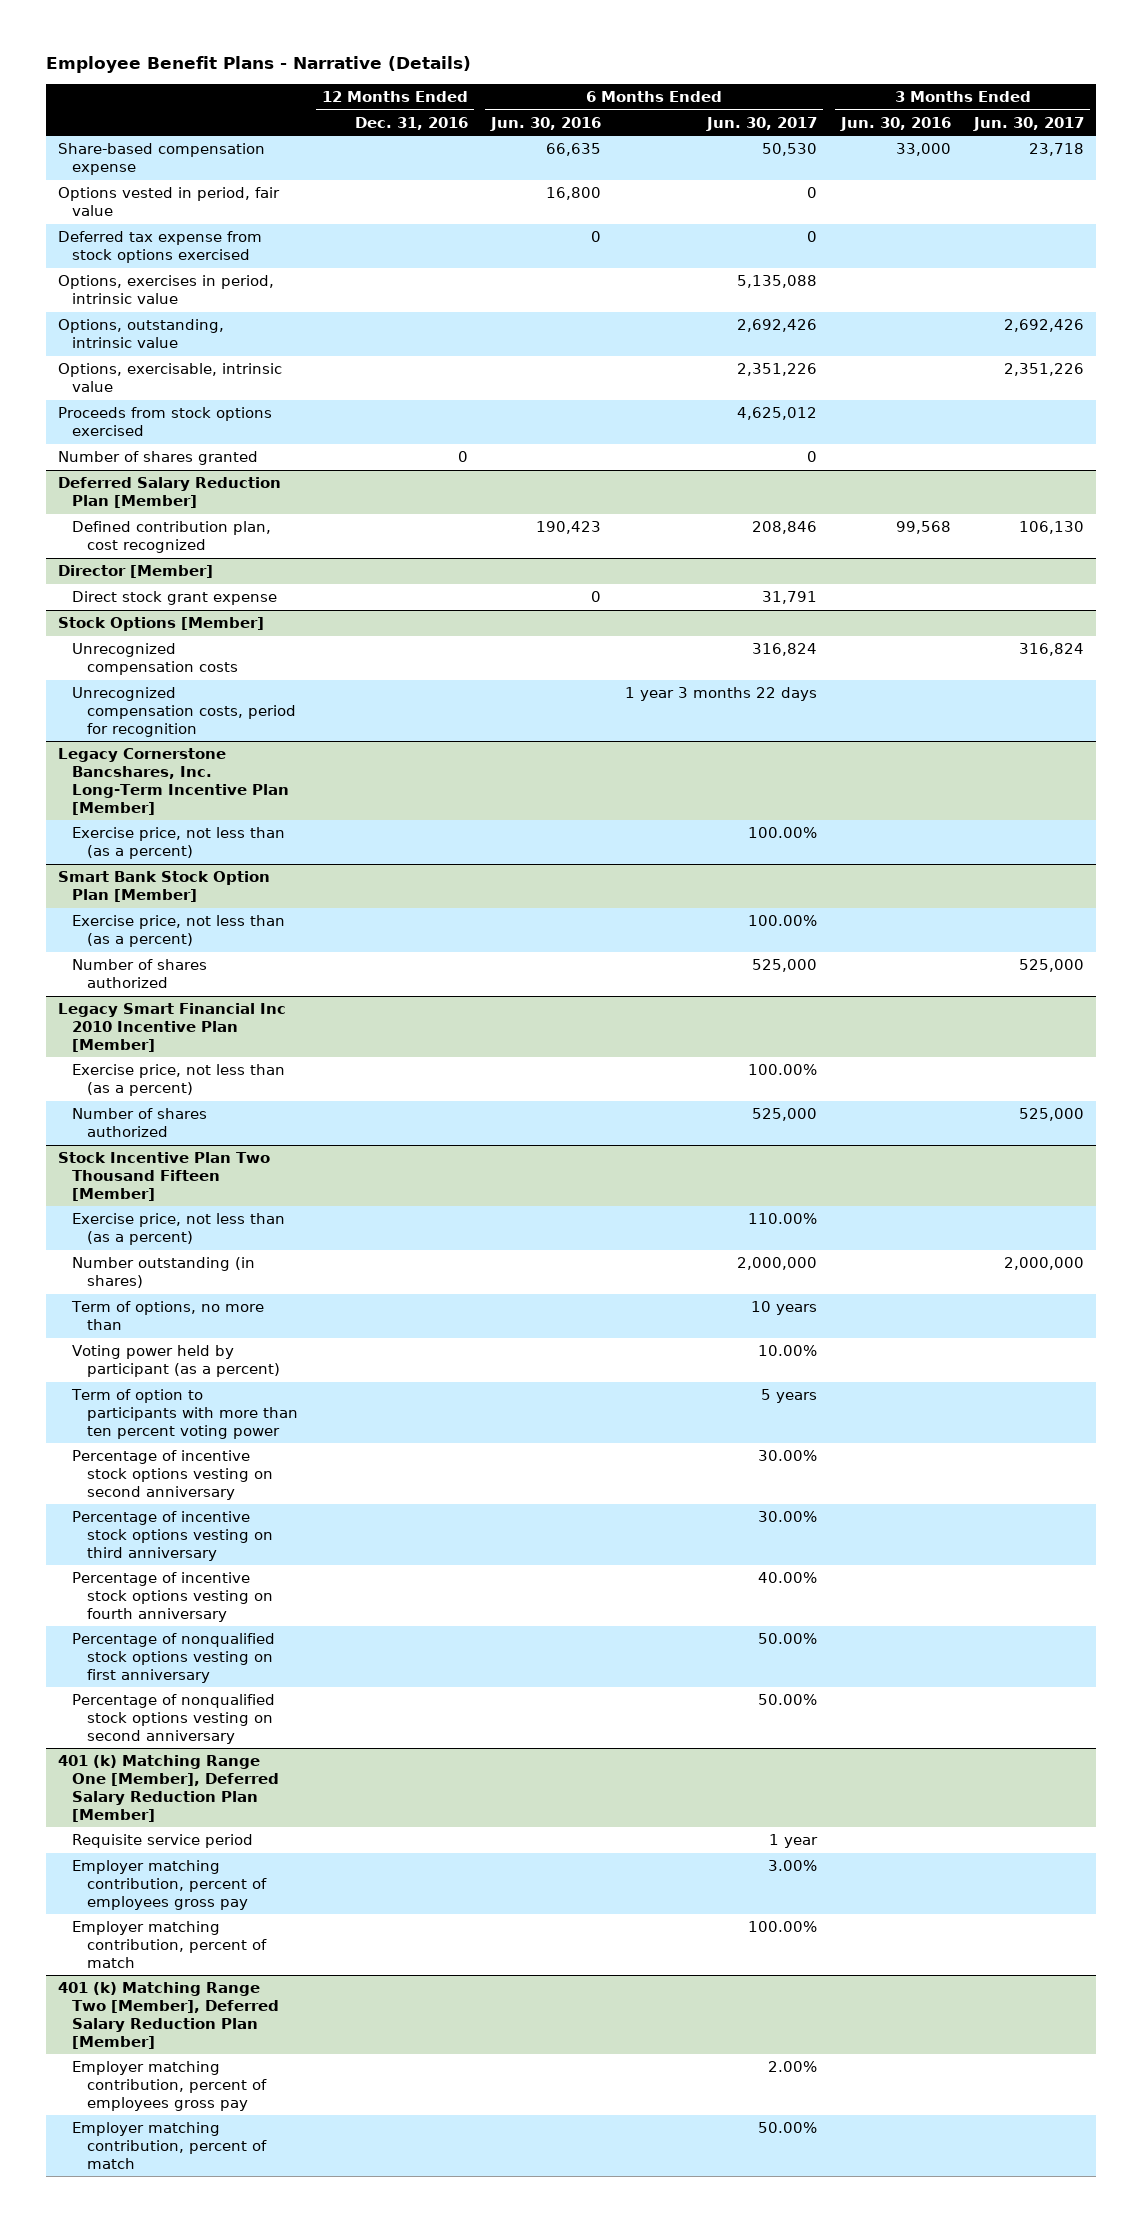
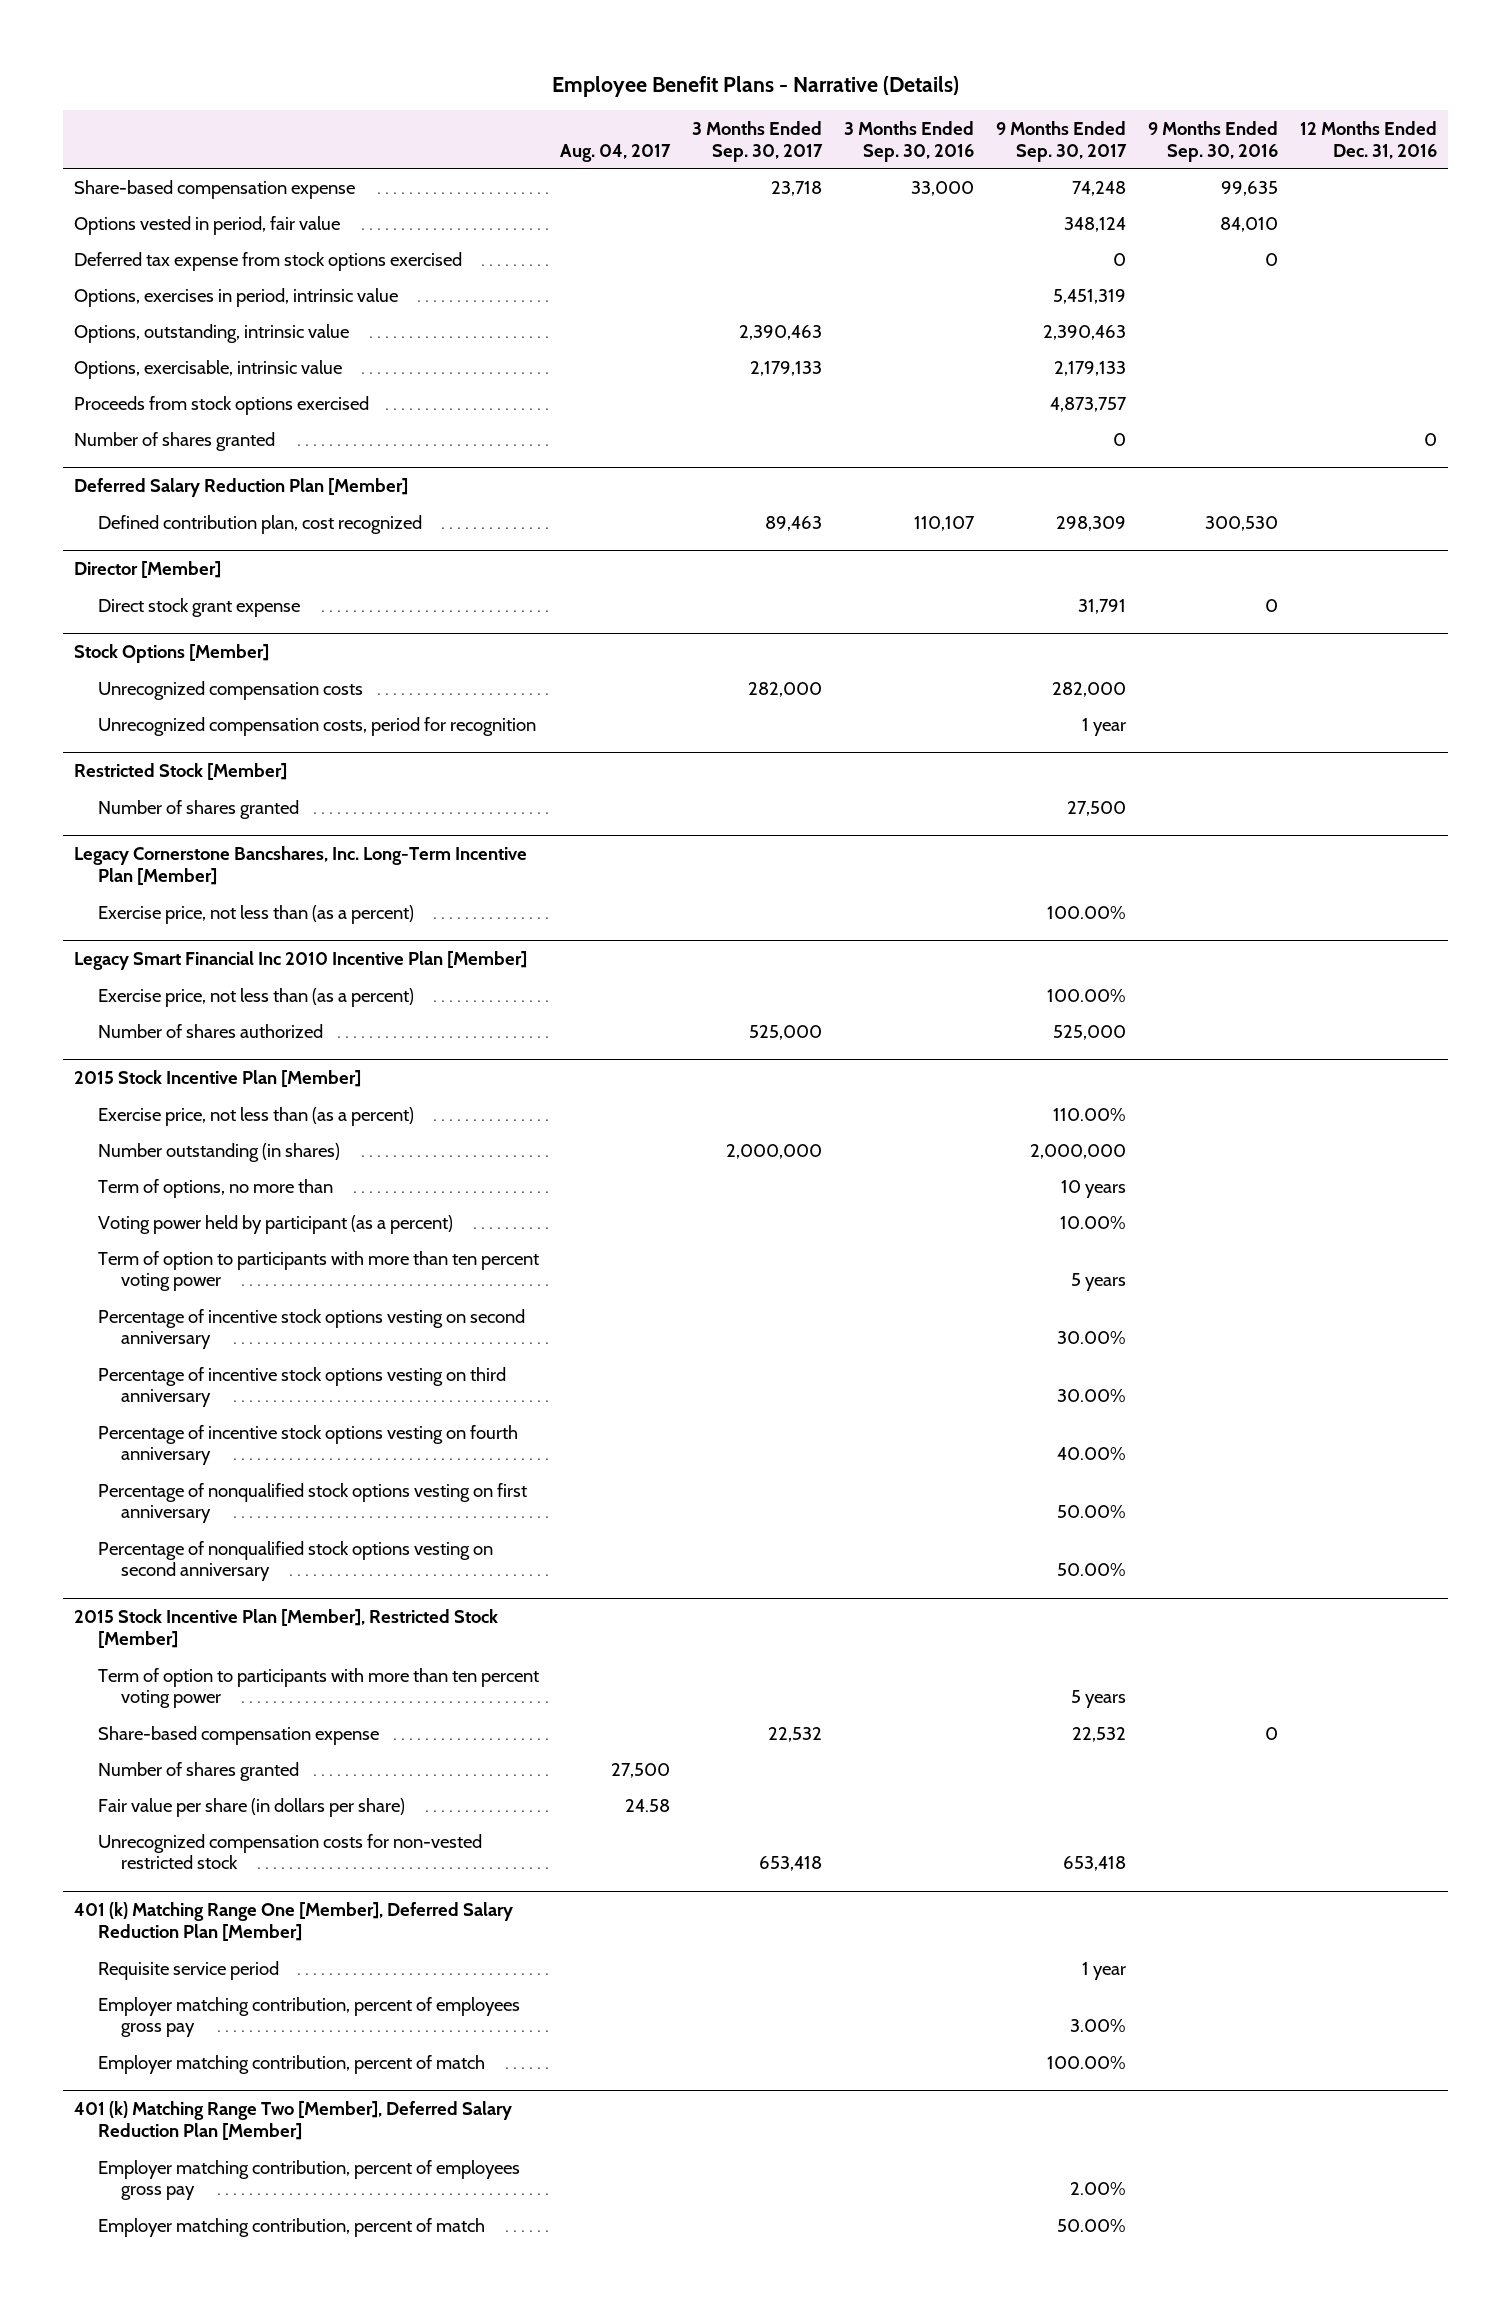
- | 12 Months Ended Dec. 31, 2016 | 6 Months Ended Jun. 30, 2016 | 6 Months Ended Jun. 30, 2017 | 3 Months Ended Jun. 30, 2016 | 3 Months Ended Jun. 30, 2017
+ | Aug. 04, 2017 | 3 Months Ended Sep. 30, 2017 | 3 Months Ended Sep. 30, 2016 | 9 Months Ended Sep. 30, 2017 | 9 Months Ended Sep. 30, 2016 | 12 Months Ended Dec. 31, 2016
+ Restricted Stock [Member]
+ Number of shares granted | | | | 27,500 | |
- Smart Bank Stock Option Plan [Member]
- Exercise price, not less than (as a percent) | | | 100.00% | |
- Number of shares authorized | | | 525,000 | | 525,000
- Stock Incentive Plan Two Thousand Fifteen [Member]
+ 2015 Stock Incentive Plan [Member]
+ 2015 Stock Incentive Plan [Member], Restricted Stock [Member]
+ Term of option to participants with more than ten percent voting power | | | | 5 years | |
+ Share-based compensation expense | | 22,532 | | 22,532 | 0 |
+ Number of shares granted | 27,500 | | | | |
+ Fair value per share (in dollars per share) | 24.58 | | | | |
+ Unrecognized compensation costs for non-vested restricted stock | | 653,418 | | 653,418 | |

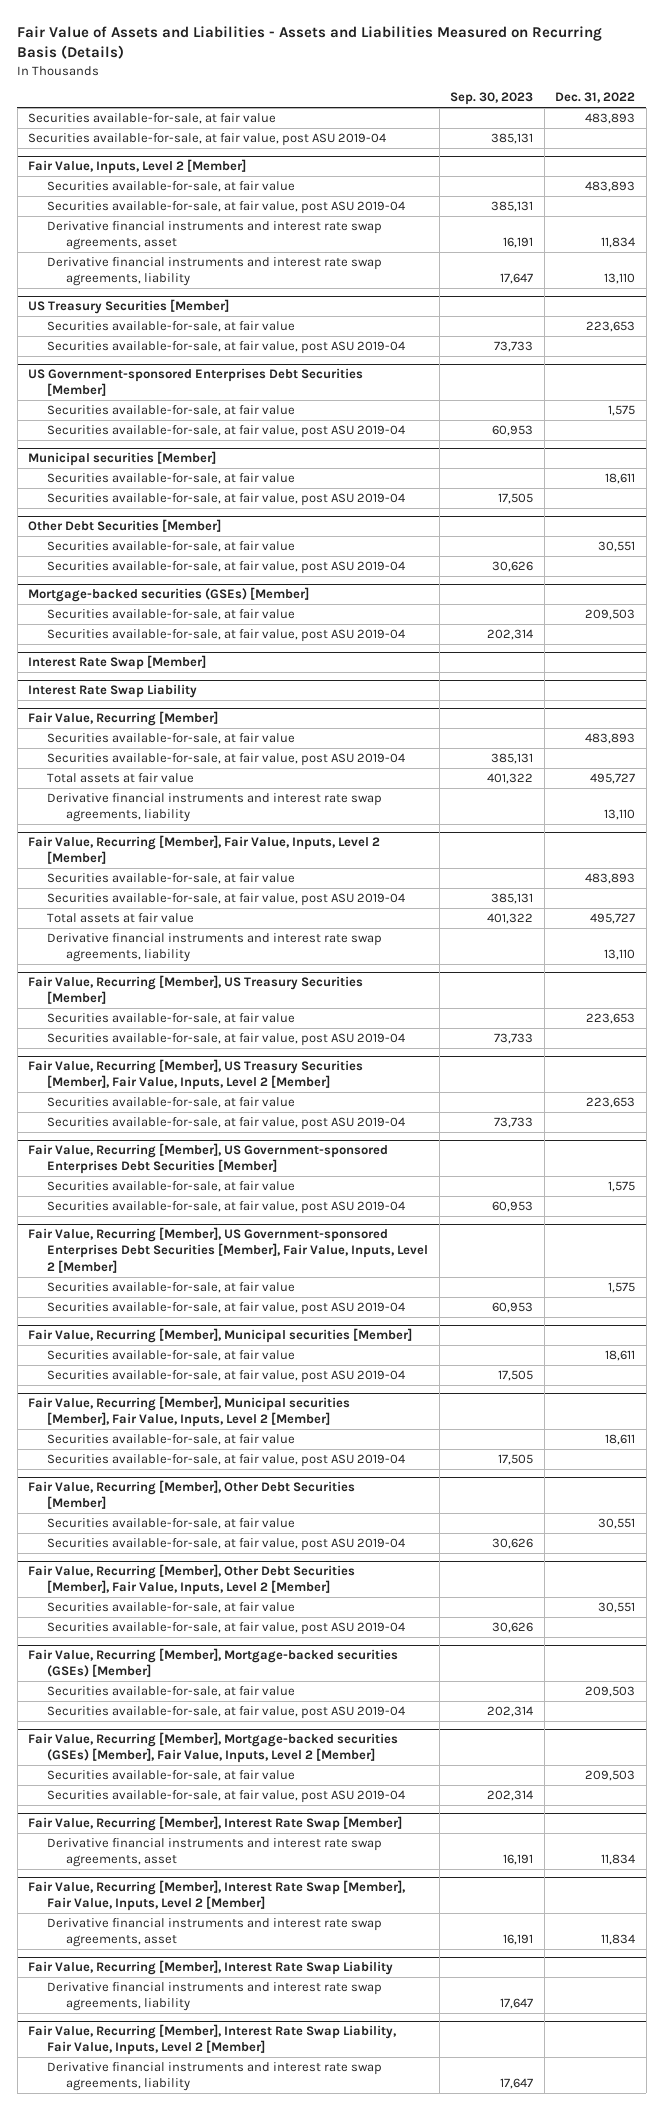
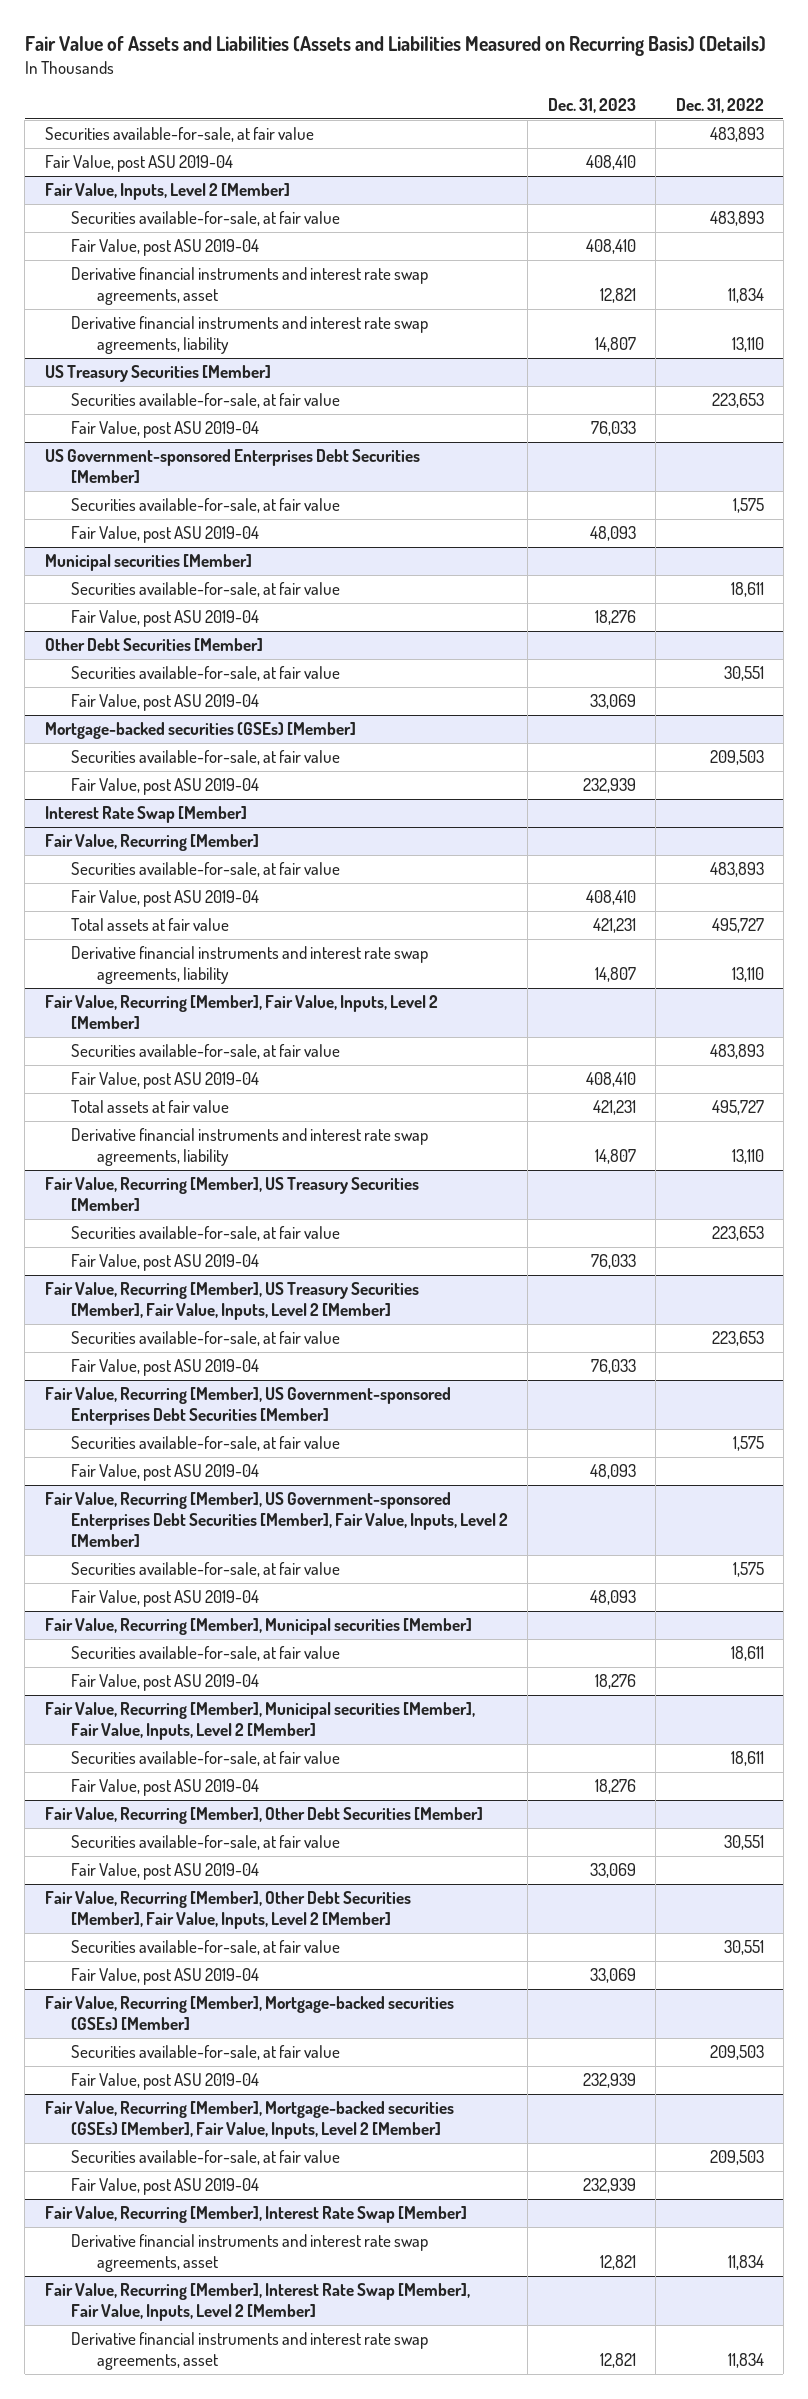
- Fair Value of Assets and Liabilities - Assets and Liabilities Measured on Recurring Basis (Details)
+ Fair Value of Assets and Liabilities (Assets and Liabilities Measured on Recurring Basis) (Details)
- | Sep. 30, 2023 | Dec. 31, 2022
+ | Dec. 31, 2023 | Dec. 31, 2022
- Securities available-for-sale, at fair value, post ASU 2019-04 | 385,131 |
+ Fair Value, post ASU 2019-04 | 408,410 |
@ Fair Value, Inputs, Level 2 [Member]
- Securities available-for-sale, at fair value, post ASU 2019-04 | 385,131 |
+ Fair Value, post ASU 2019-04 | 408,410 |
@ US Treasury Securities [Member]
- Securities available-for-sale, at fair value, post ASU 2019-04 | 73,733 |
+ Fair Value, post ASU 2019-04 | 76,033 |
@ US Government-sponsored Enterprises Debt Securities [Member]
- Securities available-for-sale, at fair value, post ASU 2019-04 | 60,953 |
+ Fair Value, post ASU 2019-04 | 48,093 |
@ Municipal securities [Member]
- Securities available-for-sale, at fair value, post ASU 2019-04 | 17,505 |
+ Fair Value, post ASU 2019-04 | 18,276 |
@ Other Debt Securities [Member]
- Securities available-for-sale, at fair value, post ASU 2019-04 | 30,626 |
+ Fair Value, post ASU 2019-04 | 33,069 |
@ Mortgage-backed securities (GSEs) [Member]
- Securities available-for-sale, at fair value, post ASU 2019-04 | 202,314 |
+ Fair Value, post ASU 2019-04 | 232,939 |
- Interest Rate Swap Liability
@ Fair Value, Recurring [Member]
- Securities available-for-sale, at fair value, post ASU 2019-04 | 385,131 |
+ Fair Value, post ASU 2019-04 | 408,410 |
@ Fair Value, Recurring [Member], Fair Value, Inputs, Level 2 [Member]
- Securities available-for-sale, at fair value, post ASU 2019-04 | 385,131 |
+ Fair Value, post ASU 2019-04 | 408,410 |
@ Fair Value, Recurring [Member], US Treasury Securities [Member]
- Securities available-for-sale, at fair value, post ASU 2019-04 | 73,733 |
+ Fair Value, post ASU 2019-04 | 76,033 |
@ Fair Value, Recurring [Member], US Treasury Securities [Member], Fair Value, Inputs, Level 2 [Member]
- Securities available-for-sale, at fair value, post ASU 2019-04 | 73,733 |
+ Fair Value, post ASU 2019-04 | 76,033 |
@ Fair Value, Recurring [Member], US Government-sponsored Enterprises Debt Securities [Member]
- Securities available-for-sale, at fair value, post ASU 2019-04 | 60,953 |
+ Fair Value, post ASU 2019-04 | 48,093 |
@ Fair Value, Recurring [Member], US Government-sponsored Enterprises Debt Securities [Member], Fair Value, Inputs, Level 2 [Member]
- Securities available-for-sale, at fair value, post ASU 2019-04 | 60,953 |
+ Fair Value, post ASU 2019-04 | 48,093 |
@ Fair Value, Recurring [Member], Municipal securities [Member]
- Securities available-for-sale, at fair value, post ASU 2019-04 | 17,505 |
+ Fair Value, post ASU 2019-04 | 18,276 |
@ Fair Value, Recurring [Member], Municipal securities [Member], Fair Value, Inputs, Level 2 [Member]
- Securities available-for-sale, at fair value, post ASU 2019-04 | 17,505 |
+ Fair Value, post ASU 2019-04 | 18,276 |
@ Fair Value, Recurring [Member], Other Debt Securities [Member]
- Securities available-for-sale, at fair value, post ASU 2019-04 | 30,626 |
+ Fair Value, post ASU 2019-04 | 33,069 |
@ Fair Value, Recurring [Member], Other Debt Securities [Member], Fair Value, Inputs, Level 2 [Member]
- Securities available-for-sale, at fair value, post ASU 2019-04 | 30,626 |
+ Fair Value, post ASU 2019-04 | 33,069 |
@ Fair Value, Recurring [Member], Mortgage-backed securities (GSEs) [Member]
- Securities available-for-sale, at fair value, post ASU 2019-04 | 202,314 |
+ Fair Value, post ASU 2019-04 | 232,939 |
@ Fair Value, Recurring [Member], Mortgage-backed securities (GSEs) [Member], Fair Value, Inputs, Level 2 [Member]
- Securities available-for-sale, at fair value, post ASU 2019-04 | 202,314 |
+ Fair Value, post ASU 2019-04 | 232,939 |
- Fair Value, Recurring [Member], Interest Rate Swap Liability
- Derivative financial instruments and interest rate swap agreements, liability | 17,647 |
- Fair Value, Recurring [Member], Interest Rate Swap Liability, Fair Value, Inputs, Level 2 [Member]
- Derivative financial instruments and interest rate swap agreements, liability | 17,647 |

